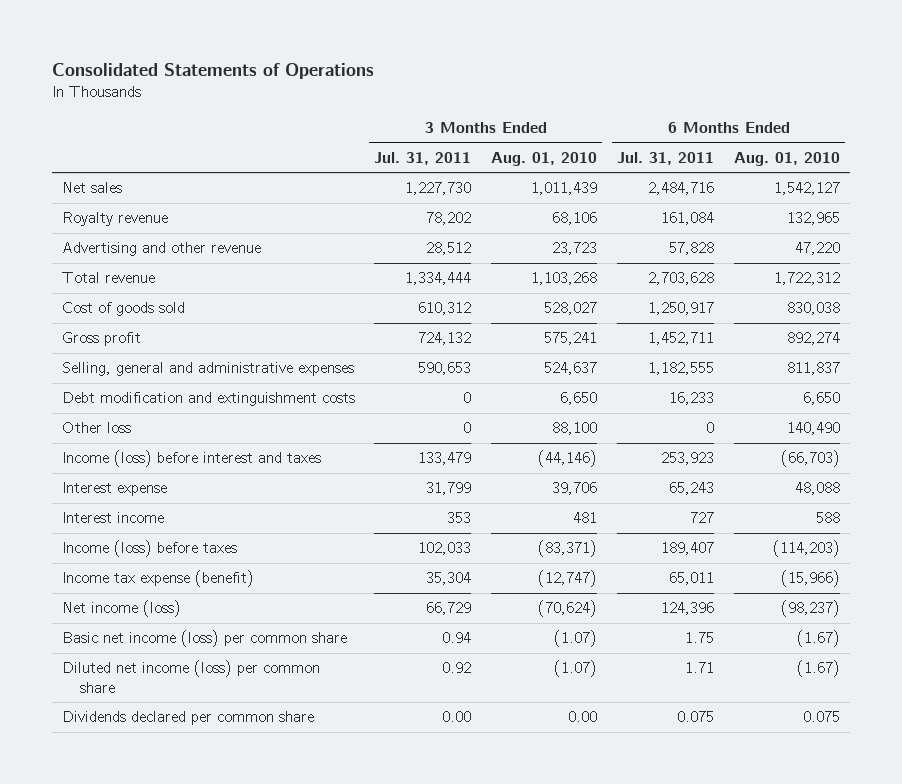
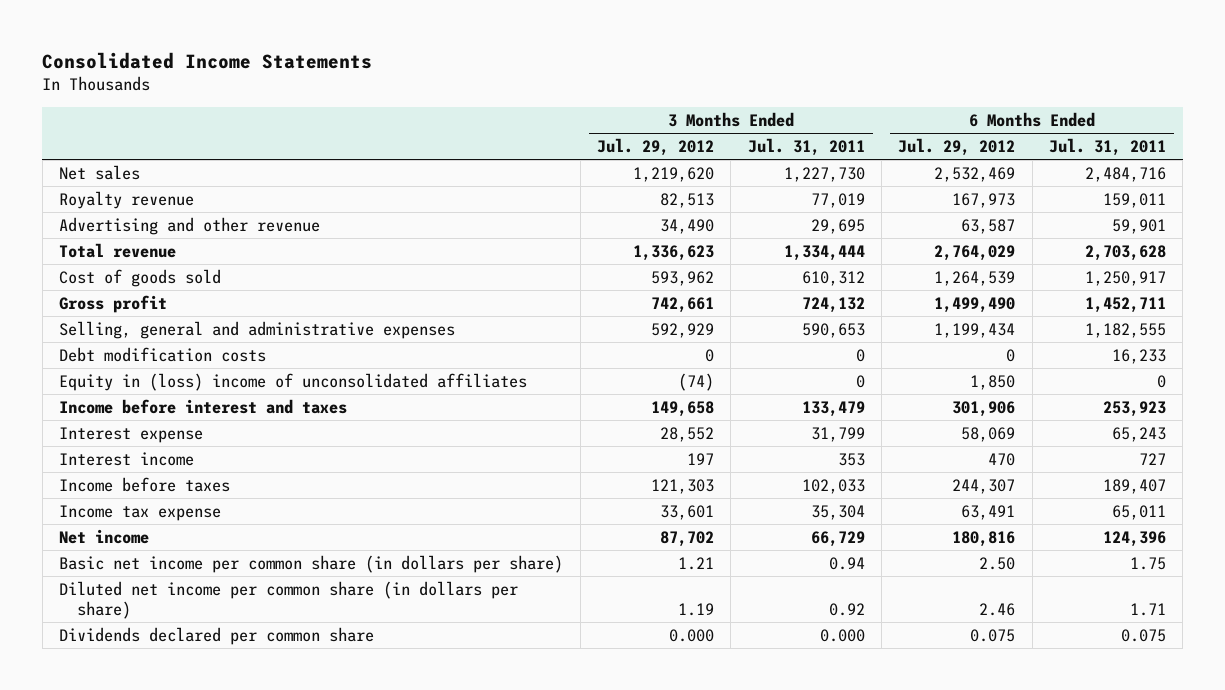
- Consolidated Statements of Operations
+ Consolidated Income Statements
- | 3 Months Ended Jul. 31, 2011 | 3 Months Ended Aug. 01, 2010 | 6 Months Ended Jul. 31, 2011 | 6 Months Ended Aug. 01, 2010
+ | 3 Months Ended Jul. 29, 2012 | 3 Months Ended Jul. 31, 2011 | 6 Months Ended Jul. 29, 2012 | 6 Months Ended Jul. 31, 2011
- Royalty revenue | 78,202 | 68,106 | 161,084 | 132,965
- Advertising and other revenue | 28,512 | 23,723 | 57,828 | 47,220
+ Royalty revenue | 82,513 | 77,019 | 167,973 | 159,011
+ Advertising and other revenue | 34,490 | 29,695 | 63,587 | 59,901
- Debt modification and extinguishment costs | 0 | 6,650 | 16,233 | 6,650
- Other loss | 0 | 88,100 | 0 | 140,490
- Income (loss) before interest and taxes | 133,479 | (44,146) | 253,923 | (66,703)
+ Debt modification costs | 0 | 0 | 0 | 16,233
+ Equity in (loss) income of unconsolidated affiliates | (74) | 0 | 1,850 | 0
+ Income before interest and taxes | 149,658 | 133,479 | 301,906 | 253,923
- Income (loss) before taxes | 102,033 | (83,371) | 189,407 | (114,203)
- Income tax expense (benefit) | 35,304 | (12,747) | 65,011 | (15,966)
- Net income (loss) | 66,729 | (70,624) | 124,396 | (98,237)
- Basic net income (loss) per common share | 0.94 | (1.07) | 1.75 | (1.67)
- Diluted net income (loss) per common share | 0.92 | (1.07) | 1.71 | (1.67)
- Dividends declared per common share | 0.00 | 0.00 | 0.075 | 0.075
+ Income before taxes | 121,303 | 102,033 | 244,307 | 189,407
+ Income tax expense | 33,601 | 35,304 | 63,491 | 65,011
+ Net income | 87,702 | 66,729 | 180,816 | 124,396
+ Basic net income per common share (in dollars per share) | 1.21 | 0.94 | 2.50 | 1.75
+ Diluted net income per common share (in dollars per share) | 1.19 | 0.92 | 2.46 | 1.71
+ Dividends declared per common share | 0.000 | 0.000 | 0.075 | 0.075

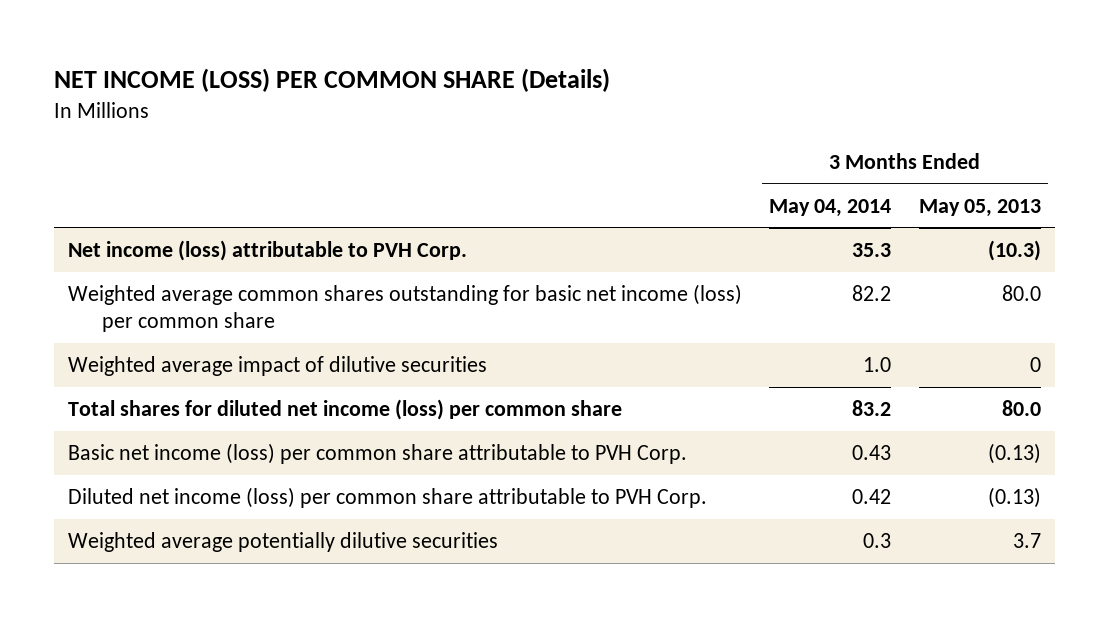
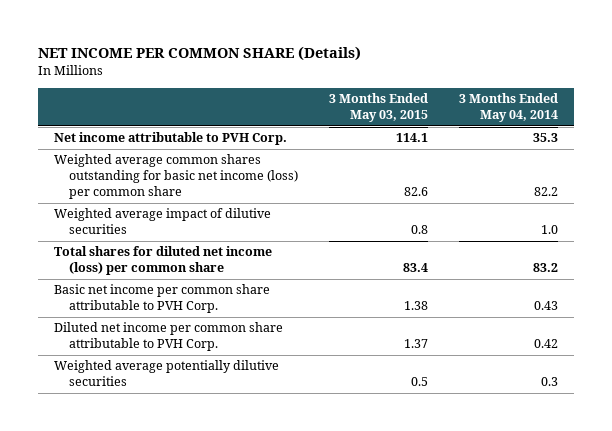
- NET INCOME (LOSS) PER COMMON SHARE (Details)
+ NET INCOME PER COMMON SHARE (Details)
- | 3 Months Ended May 04, 2014 | 3 Months Ended May 05, 2013
+ | 3 Months Ended May 03, 2015 | 3 Months Ended May 04, 2014
- Net income (loss) attributable to PVH Corp. | 35.3 | (10.3)
+ Net income attributable to PVH Corp. | 114.1 | 35.3
- Basic net income (loss) per common share attributable to PVH Corp. | 0.43 | (0.13)
- Diluted net income (loss) per common share attributable to PVH Corp. | 0.42 | (0.13)
+ Basic net income per common share attributable to PVH Corp. | 1.38 | 0.43
+ Diluted net income per common share attributable to PVH Corp. | 1.37 | 0.42

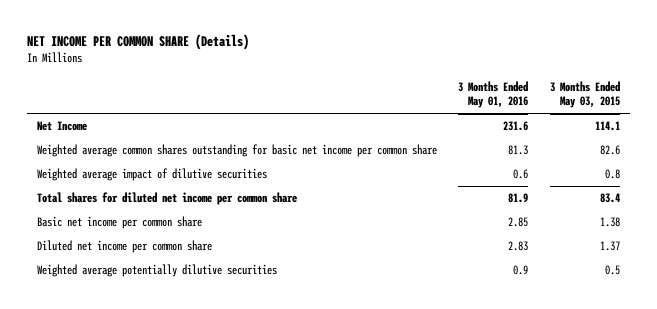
- | 3 Months Ended May 03, 2015 | 3 Months Ended May 04, 2014
+ | 3 Months Ended May 01, 2016 | 3 Months Ended May 03, 2015
- Net income attributable to PVH Corp. | 114.1 | 35.3
- Weighted average common shares outstanding for basic net income (loss) per common share | 82.6 | 82.2
+ Net Income | 231.6 | 114.1
+ Weighted average common shares outstanding for basic net income per common share | 81.3 | 82.6
- Total shares for diluted net income (loss) per common share | 83.4 | 83.2
- Basic net income per common share attributable to PVH Corp. | 1.38 | 0.43
- Diluted net income per common share attributable to PVH Corp. | 1.37 | 0.42
+ Total shares for diluted net income per common share | 81.9 | 83.4
+ Basic net income per common share | 2.85 | 1.38
+ Diluted net income per common share | 2.83 | 1.37

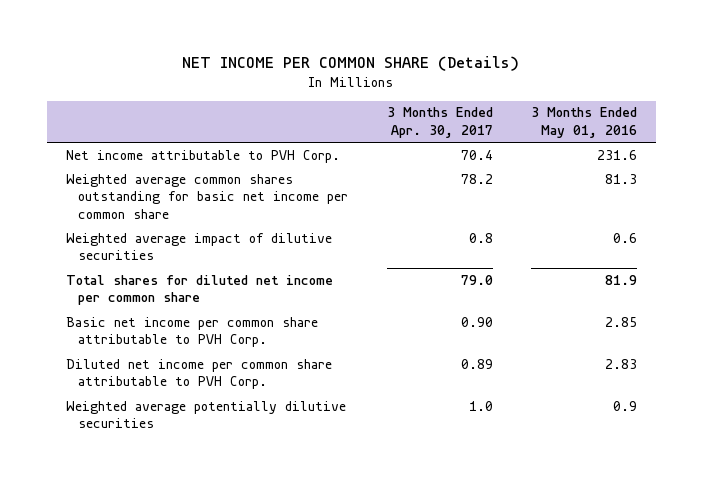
- | 3 Months Ended May 01, 2016 | 3 Months Ended May 03, 2015
+ | 3 Months Ended Apr. 30, 2017 | 3 Months Ended May 01, 2016
- Net Income | 231.6 | 114.1
+ Net income attributable to PVH Corp. | 70.4 | 231.6
- Basic net income per common share | 2.85 | 1.38
- Diluted net income per common share | 2.83 | 1.37
+ Basic net income per common share attributable to PVH Corp. | 0.90 | 2.85
+ Diluted net income per common share attributable to PVH Corp. | 0.89 | 2.83

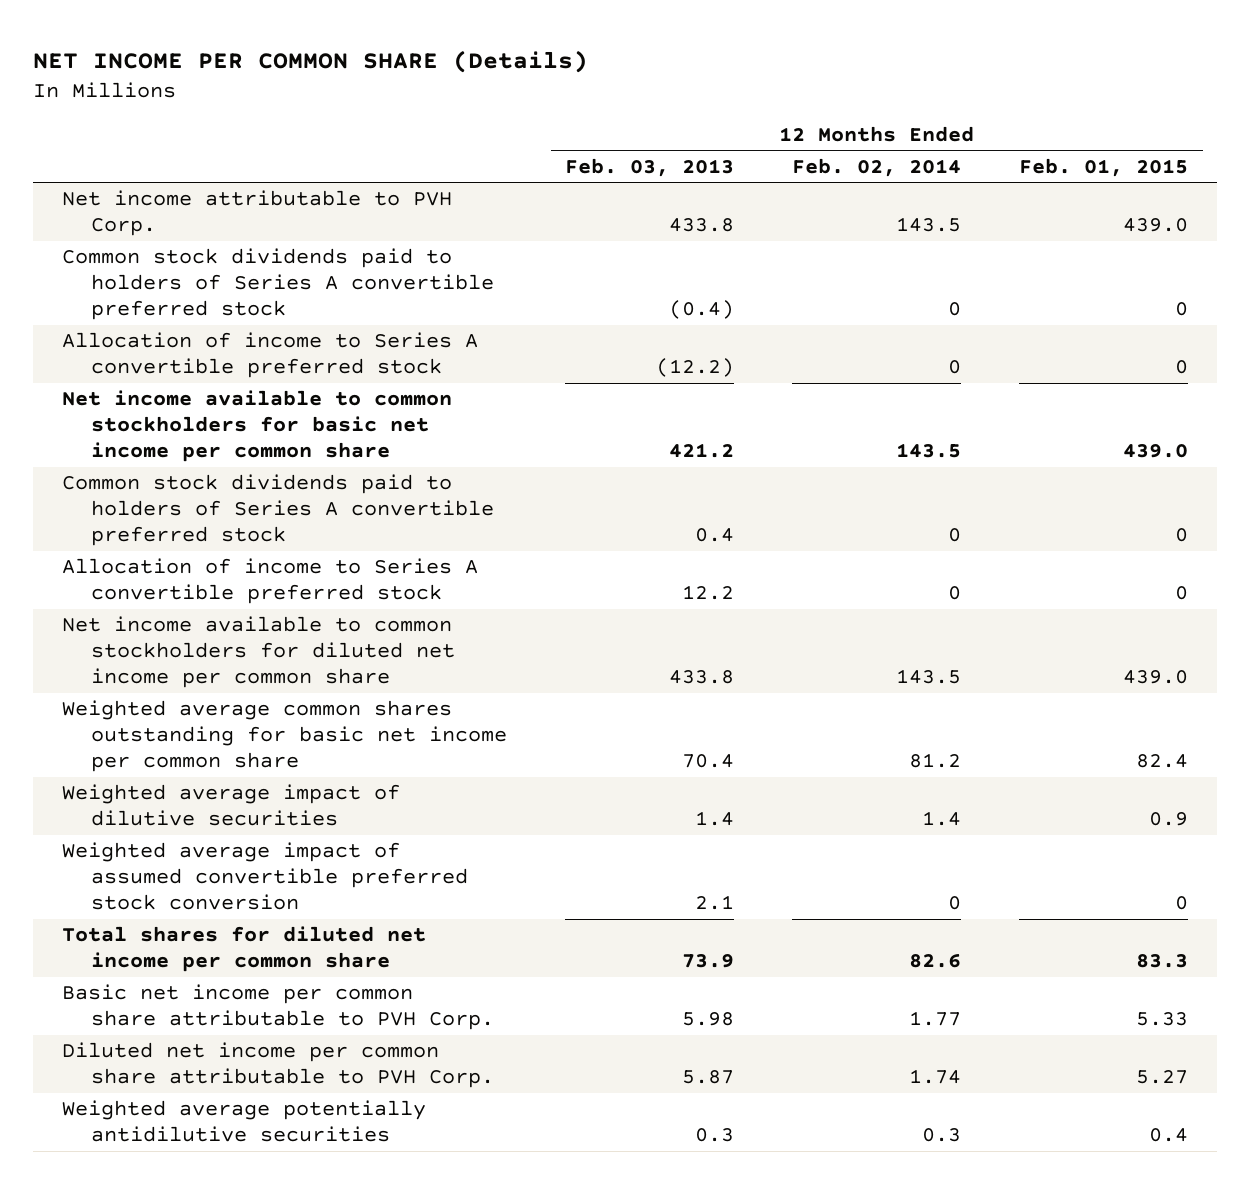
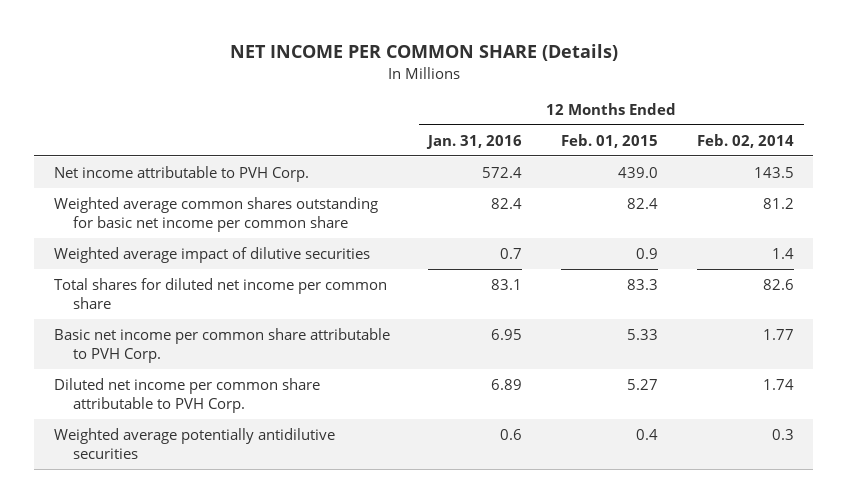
- | 12 Months Ended Feb. 03, 2013 | 12 Months Ended Feb. 02, 2014 | 12 Months Ended Feb. 01, 2015
+ | 12 Months Ended Jan. 31, 2016 | 12 Months Ended Feb. 01, 2015 | 12 Months Ended Feb. 02, 2014
- Common stock dividends paid to holders of Series A convertible preferred stock | (0.4) | 0 | 0
- Allocation of income to Series A convertible preferred stock | (12.2) | 0 | 0
- Net income available to common stockholders for basic net income per common share | 421.2 | 143.5 | 439.0
- Common stock dividends paid to holders of Series A convertible preferred stock | 0.4 | 0 | 0
- Allocation of income to Series A convertible preferred stock | 12.2 | 0 | 0
- Net income available to common stockholders for diluted net income per common share | 433.8 | 143.5 | 439.0
- Weighted average impact of assumed convertible preferred stock conversion | 2.1 | 0 | 0

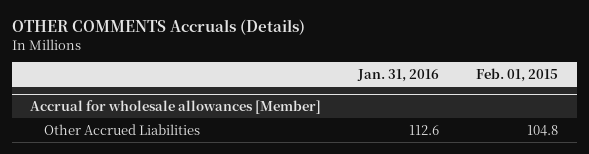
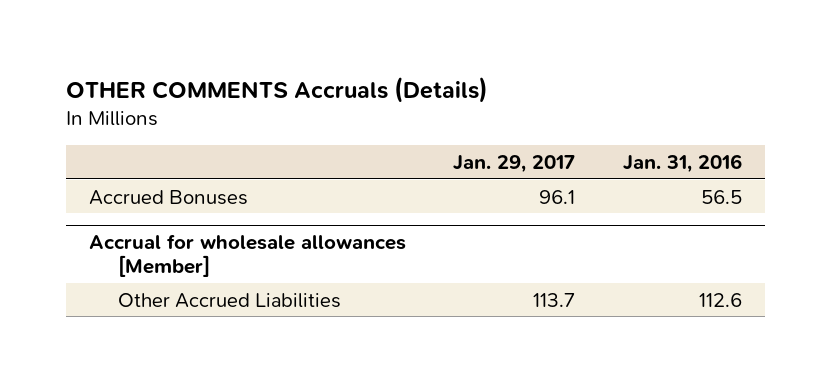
- | Jan. 31, 2016 | Feb. 01, 2015
+ | Jan. 29, 2017 | Jan. 31, 2016
+ Accrued Bonuses | 96.1 | 56.5

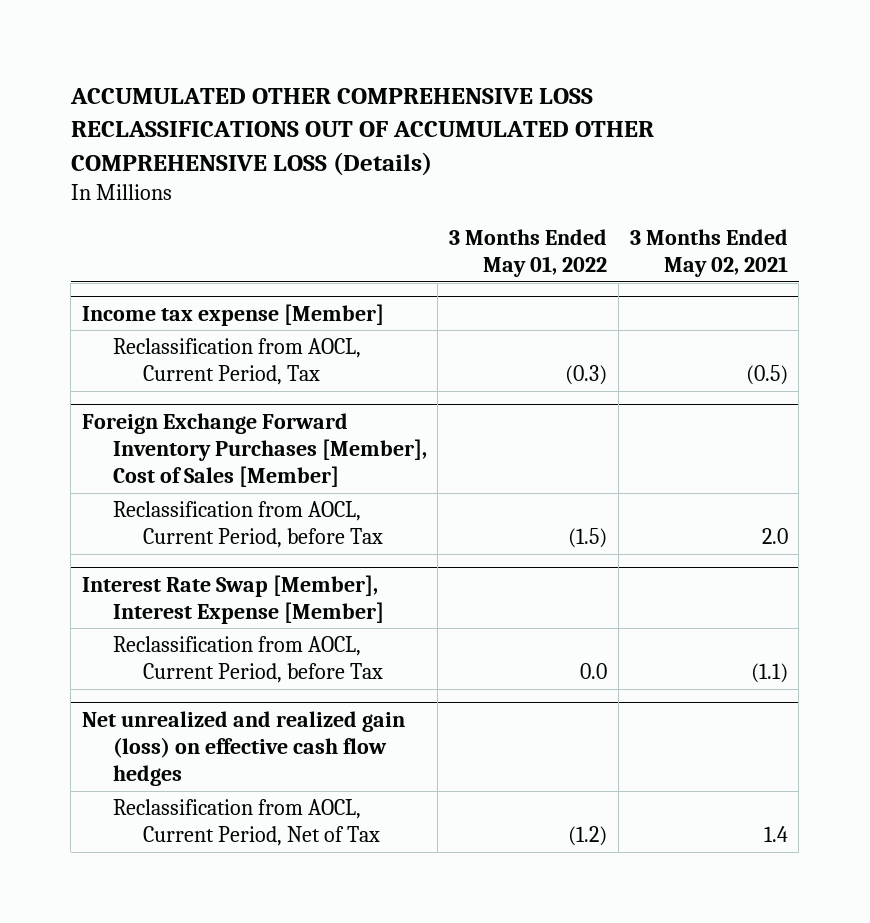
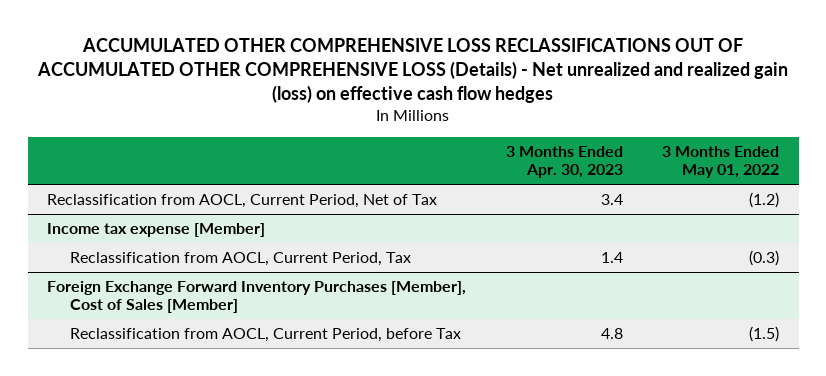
- ACCUMULATED OTHER COMPREHENSIVE LOSS RECLASSIFICATIONS OUT OF ACCUMULATED OTHER COMPREHENSIVE LOSS (Details)
+ ACCUMULATED OTHER COMPREHENSIVE LOSS RECLASSIFICATIONS OUT OF ACCUMULATED OTHER COMPREHENSIVE LOSS (Details) - Net unrealized and realized gain (loss) on effective cash flow hedges
- | 3 Months Ended May 01, 2022 | 3 Months Ended May 02, 2021
+ | 3 Months Ended Apr. 30, 2023 | 3 Months Ended May 01, 2022
+ Reclassification from AOCL, Current Period, Net of Tax | 3.4 | (1.2)
- Interest Rate Swap [Member], Interest Expense [Member]
- Reclassification from AOCL, Current Period, before Tax | 0.0 | (1.1)
- Net unrealized and realized gain (loss) on effective cash flow hedges
- Reclassification from AOCL, Current Period, Net of Tax | (1.2) | 1.4

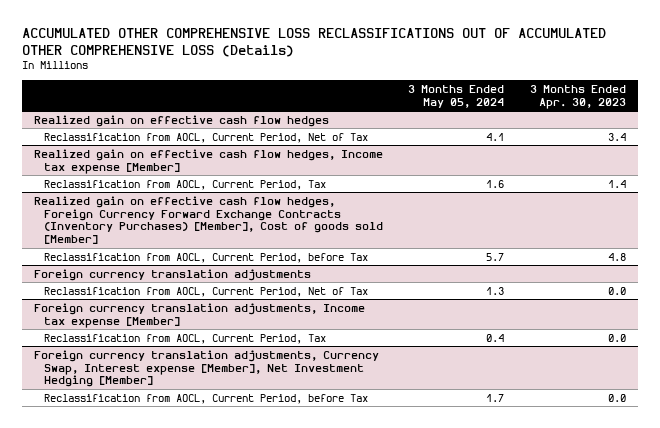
- ACCUMULATED OTHER COMPREHENSIVE LOSS RECLASSIFICATIONS OUT OF ACCUMULATED OTHER COMPREHENSIVE LOSS (Details) - Net unrealized and realized gain (loss) on effective cash flow hedges
+ ACCUMULATED OTHER COMPREHENSIVE LOSS RECLASSIFICATIONS OUT OF ACCUMULATED OTHER COMPREHENSIVE LOSS (Details)
- | 3 Months Ended Apr. 30, 2023 | 3 Months Ended May 01, 2022
+ | 3 Months Ended May 05, 2024 | 3 Months Ended Apr. 30, 2023
+ Realized gain on effective cash flow hedges
- Income tax expense [Member]
+ Realized gain on effective cash flow hedges, Income tax expense [Member]
- Foreign Exchange Forward Inventory Purchases [Member], Cost of Sales [Member]
+ Realized gain on effective cash flow hedges, Foreign Currency Forward Exchange Contracts (Inventory Purchases) [Member], Cost of goods sold [Member]
+ Foreign currency translation adjustments
+ Reclassification from AOCL, Current Period, Net of Tax | 1.3 | 0.0
+ Foreign currency translation adjustments, Income tax expense [Member]
+ Reclassification from AOCL, Current Period, Tax | 0.4 | 0.0
+ Foreign currency translation adjustments, Currency Swap, Interest expense [Member], Net Investment Hedging [Member]
+ Reclassification from AOCL, Current Period, before Tax | 1.7 | 0.0

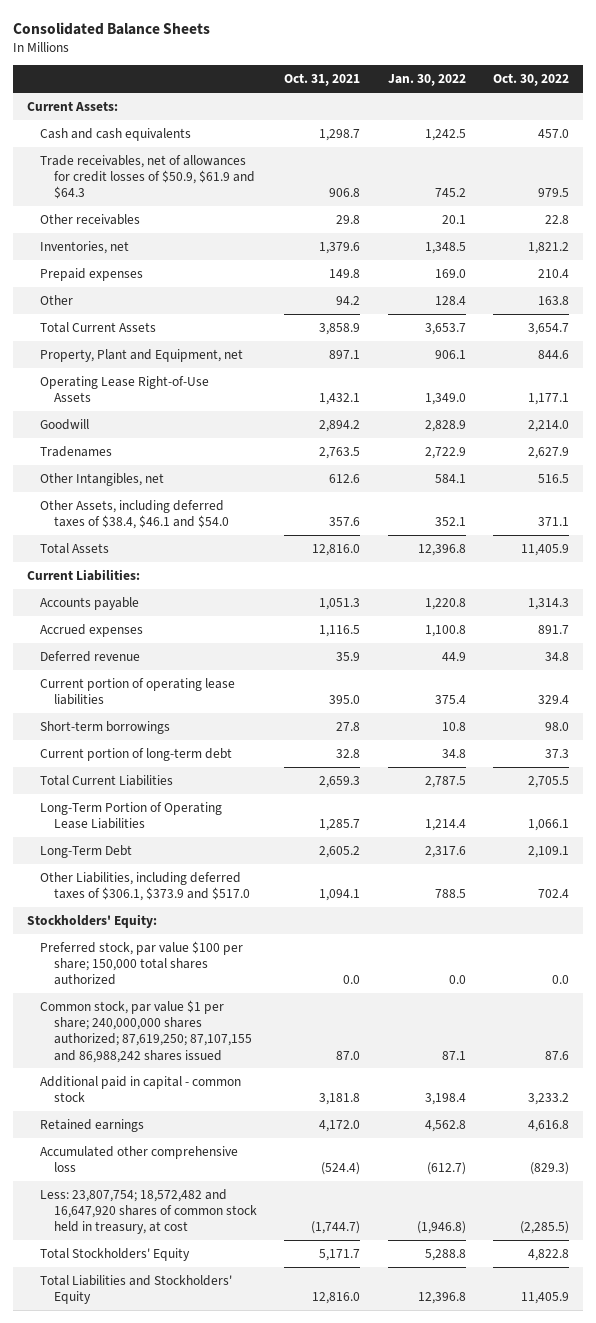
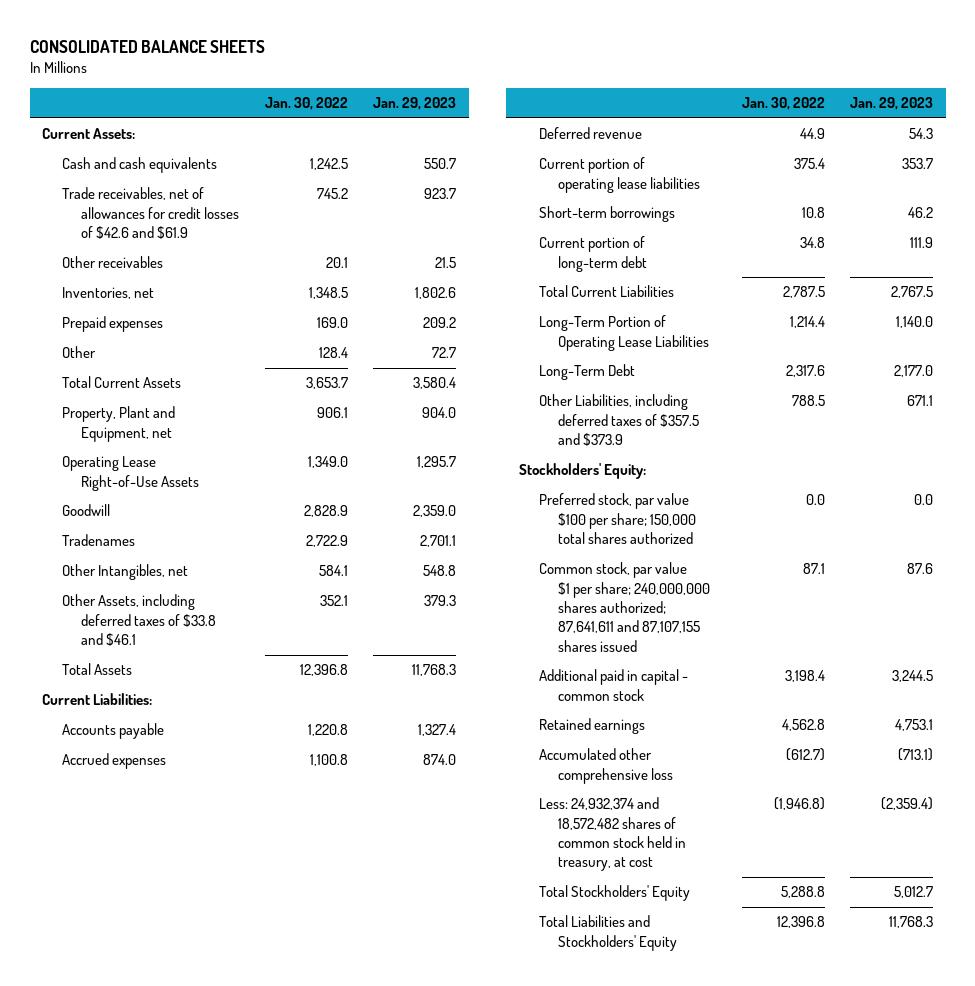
- Consolidated Balance Sheets
+ CONSOLIDATED BALANCE SHEETS
- | Oct. 31, 2021 | Jan. 30, 2022 | Oct. 30, 2022
+ | Jan. 30, 2022 | Jan. 29, 2023
- Trade receivables, net of allowances for credit losses of $50.9, $61.9 and $64.3 | 906.8 | 745.2 | 979.5
+ Trade receivables, net of allowances for credit losses of $42.6 and $61.9 | 745.2 | 923.7
- Other Assets, including deferred taxes of $38.4, $46.1 and $54.0 | 357.6 | 352.1 | 371.1
+ Other Assets, including deferred taxes of $33.8 and $46.1 | 352.1 | 379.3
- Other Liabilities, including deferred taxes of $306.1, $373.9 and $517.0 | 1,094.1 | 788.5 | 702.4
+ Other Liabilities, including deferred taxes of $357.5 and $373.9 | 788.5 | 671.1
- Common stock, par value $1 per share; 240,000,000 shares authorized; 87,619,250; 87,107,155 and 86,988,242 shares issued | 87.0 | 87.1 | 87.6
+ Common stock, par value $1 per share; 240,000,000 shares authorized; 87,641,611 and 87,107,155 shares issued | 87.1 | 87.6
- Less: 23,807,754; 18,572,482 and 16,647,920 shares of common stock held in treasury, at cost | (1,744.7) | (1,946.8) | (2,285.5)
+ Less: 24,932,374 and 18,572,482 shares of common stock held in treasury, at cost | (1,946.8) | (2,359.4)

